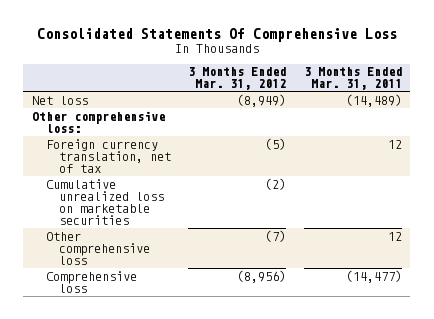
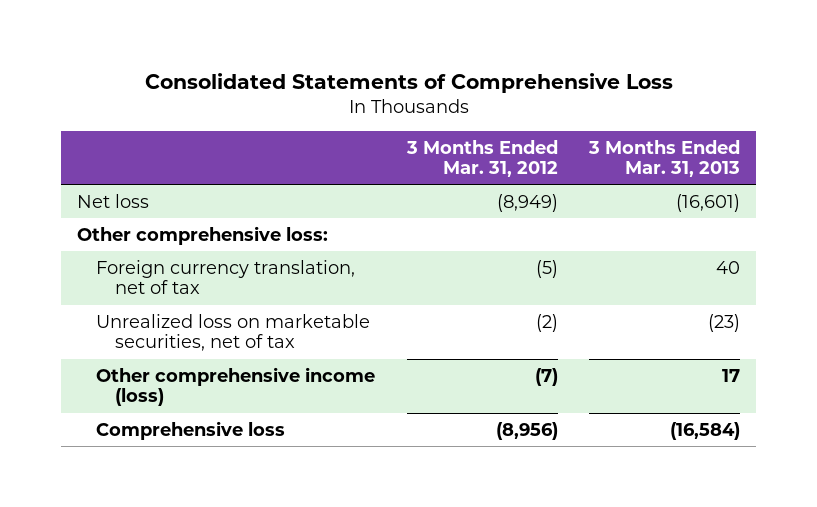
- Consolidated Statements Of Comprehensive Loss
+ Consolidated Statements of Comprehensive Loss
- | 3 Months Ended Mar. 31, 2012 | 3 Months Ended Mar. 31, 2011
+ | 3 Months Ended Mar. 31, 2012 | 3 Months Ended Mar. 31, 2013
- Cumulative unrealized loss on marketable securities | (2) |
- Other comprehensive loss | (7) | 12
+ Unrealized loss on marketable securities, net of tax | (2) | (23)
+ Other comprehensive income (loss) | (7) | 17

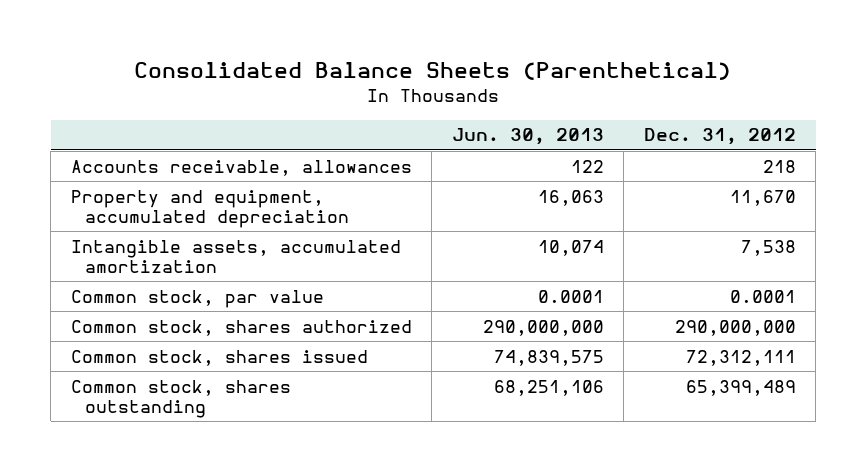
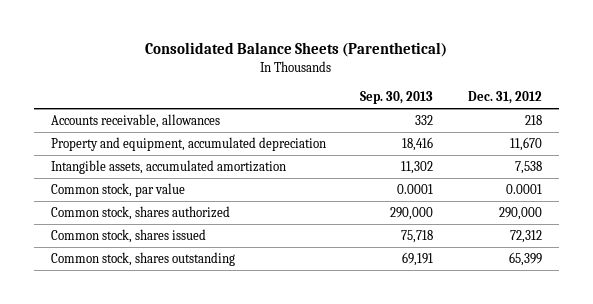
- | Jun. 30, 2013 | Dec. 31, 2012
+ | Sep. 30, 2013 | Dec. 31, 2012
- Common stock, shares authorized | 290,000,000 | 290,000,000
- Common stock, shares issued | 74,839,575 | 72,312,111
- Common stock, shares outstanding | 68,251,106 | 65,399,489
+ Common stock, shares authorized | 290,000 | 290,000
+ Common stock, shares issued | 75,718 | 72,312
+ Common stock, shares outstanding | 69,191 | 65,399

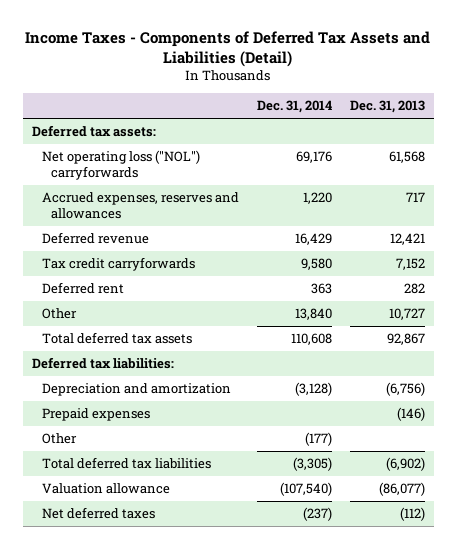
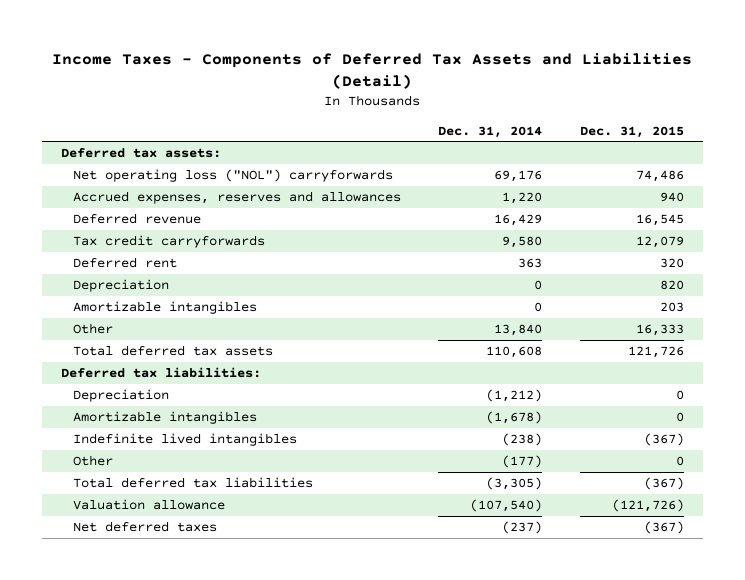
- | Dec. 31, 2014 | Dec. 31, 2013
+ | Dec. 31, 2014 | Dec. 31, 2015
+ Depreciation | 0 | 820
+ Amortizable intangibles | 0 | 203
- Depreciation and amortization | (3,128) | (6,756)
- Prepaid expenses | | (146)
+ Depreciation | (1,212) | 0
+ Amortizable intangibles | (1,678) | 0
+ Indefinite lived intangibles | (238) | (367)

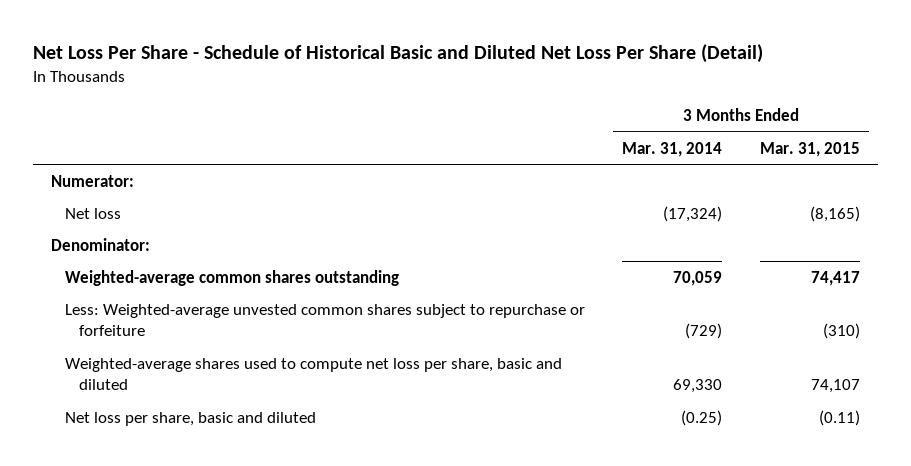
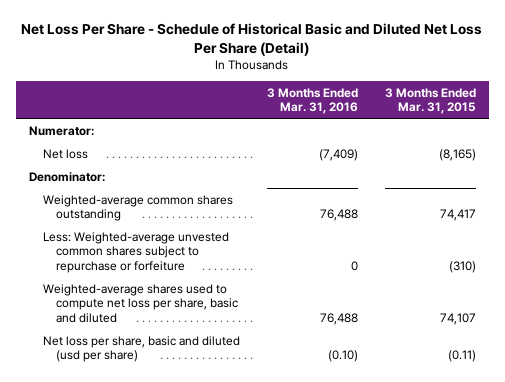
- | 3 Months Ended Mar. 31, 2014 | 3 Months Ended Mar. 31, 2015
+ | 3 Months Ended Mar. 31, 2016 | 3 Months Ended Mar. 31, 2015
- Net loss per share, basic and diluted | (0.25) | (0.11)
+ Net loss per share, basic and diluted (usd per share) | (0.10) | (0.11)

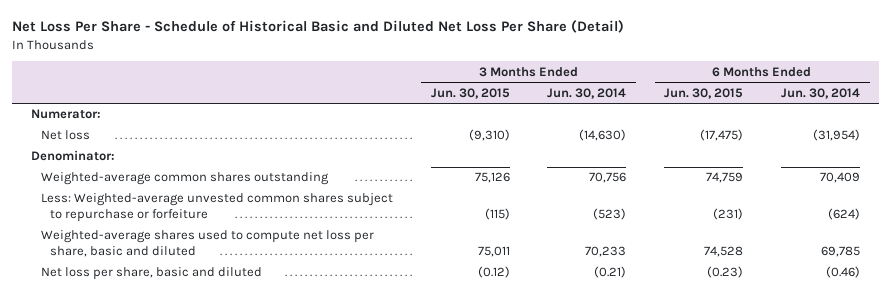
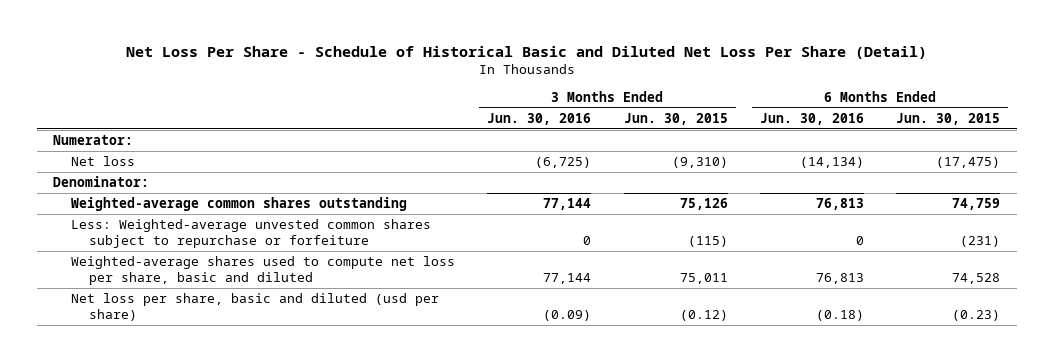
- | 3 Months Ended Jun. 30, 2015 | 3 Months Ended Jun. 30, 2014 | 6 Months Ended Jun. 30, 2015 | 6 Months Ended Jun. 30, 2014
+ | 3 Months Ended Jun. 30, 2016 | 3 Months Ended Jun. 30, 2015 | 6 Months Ended Jun. 30, 2016 | 6 Months Ended Jun. 30, 2015
- Net loss per share, basic and diluted | (0.12) | (0.21) | (0.23) | (0.46)
+ Net loss per share, basic and diluted (usd per share) | (0.09) | (0.12) | (0.18) | (0.23)

